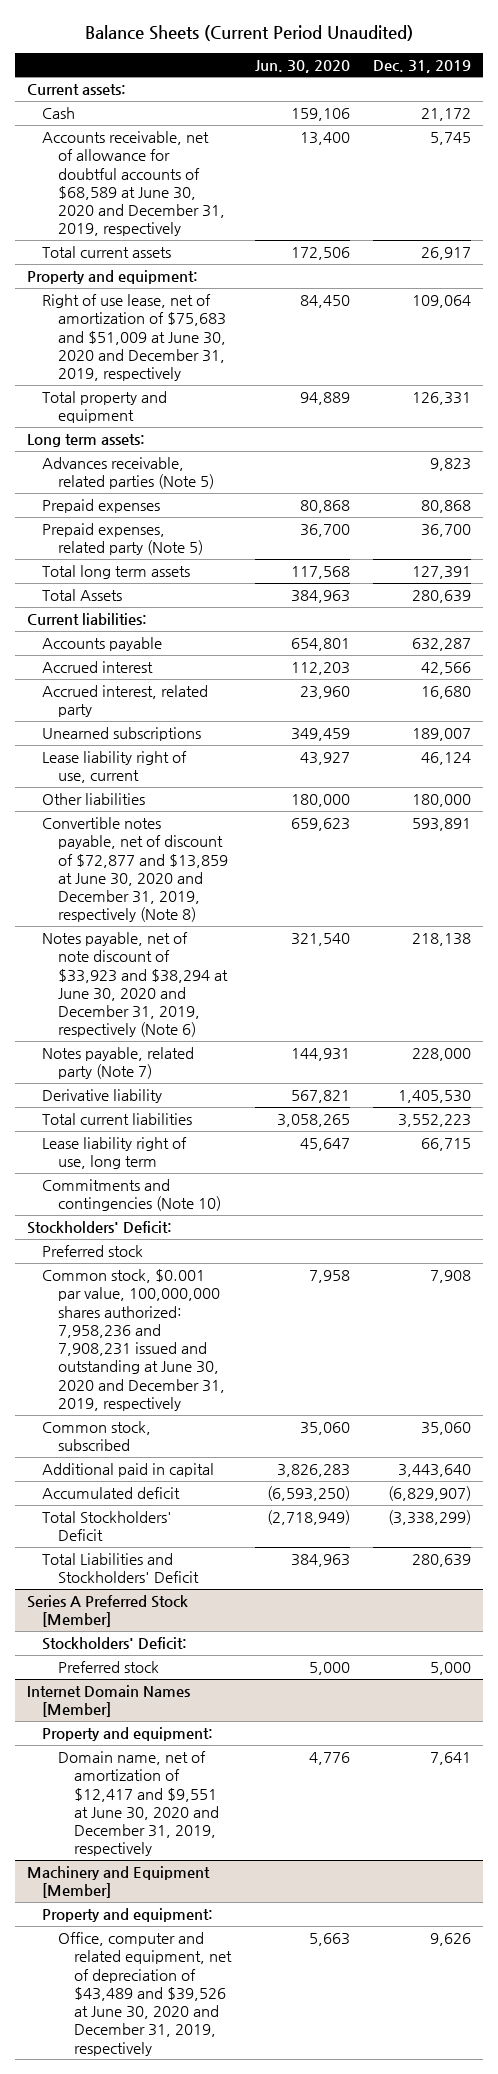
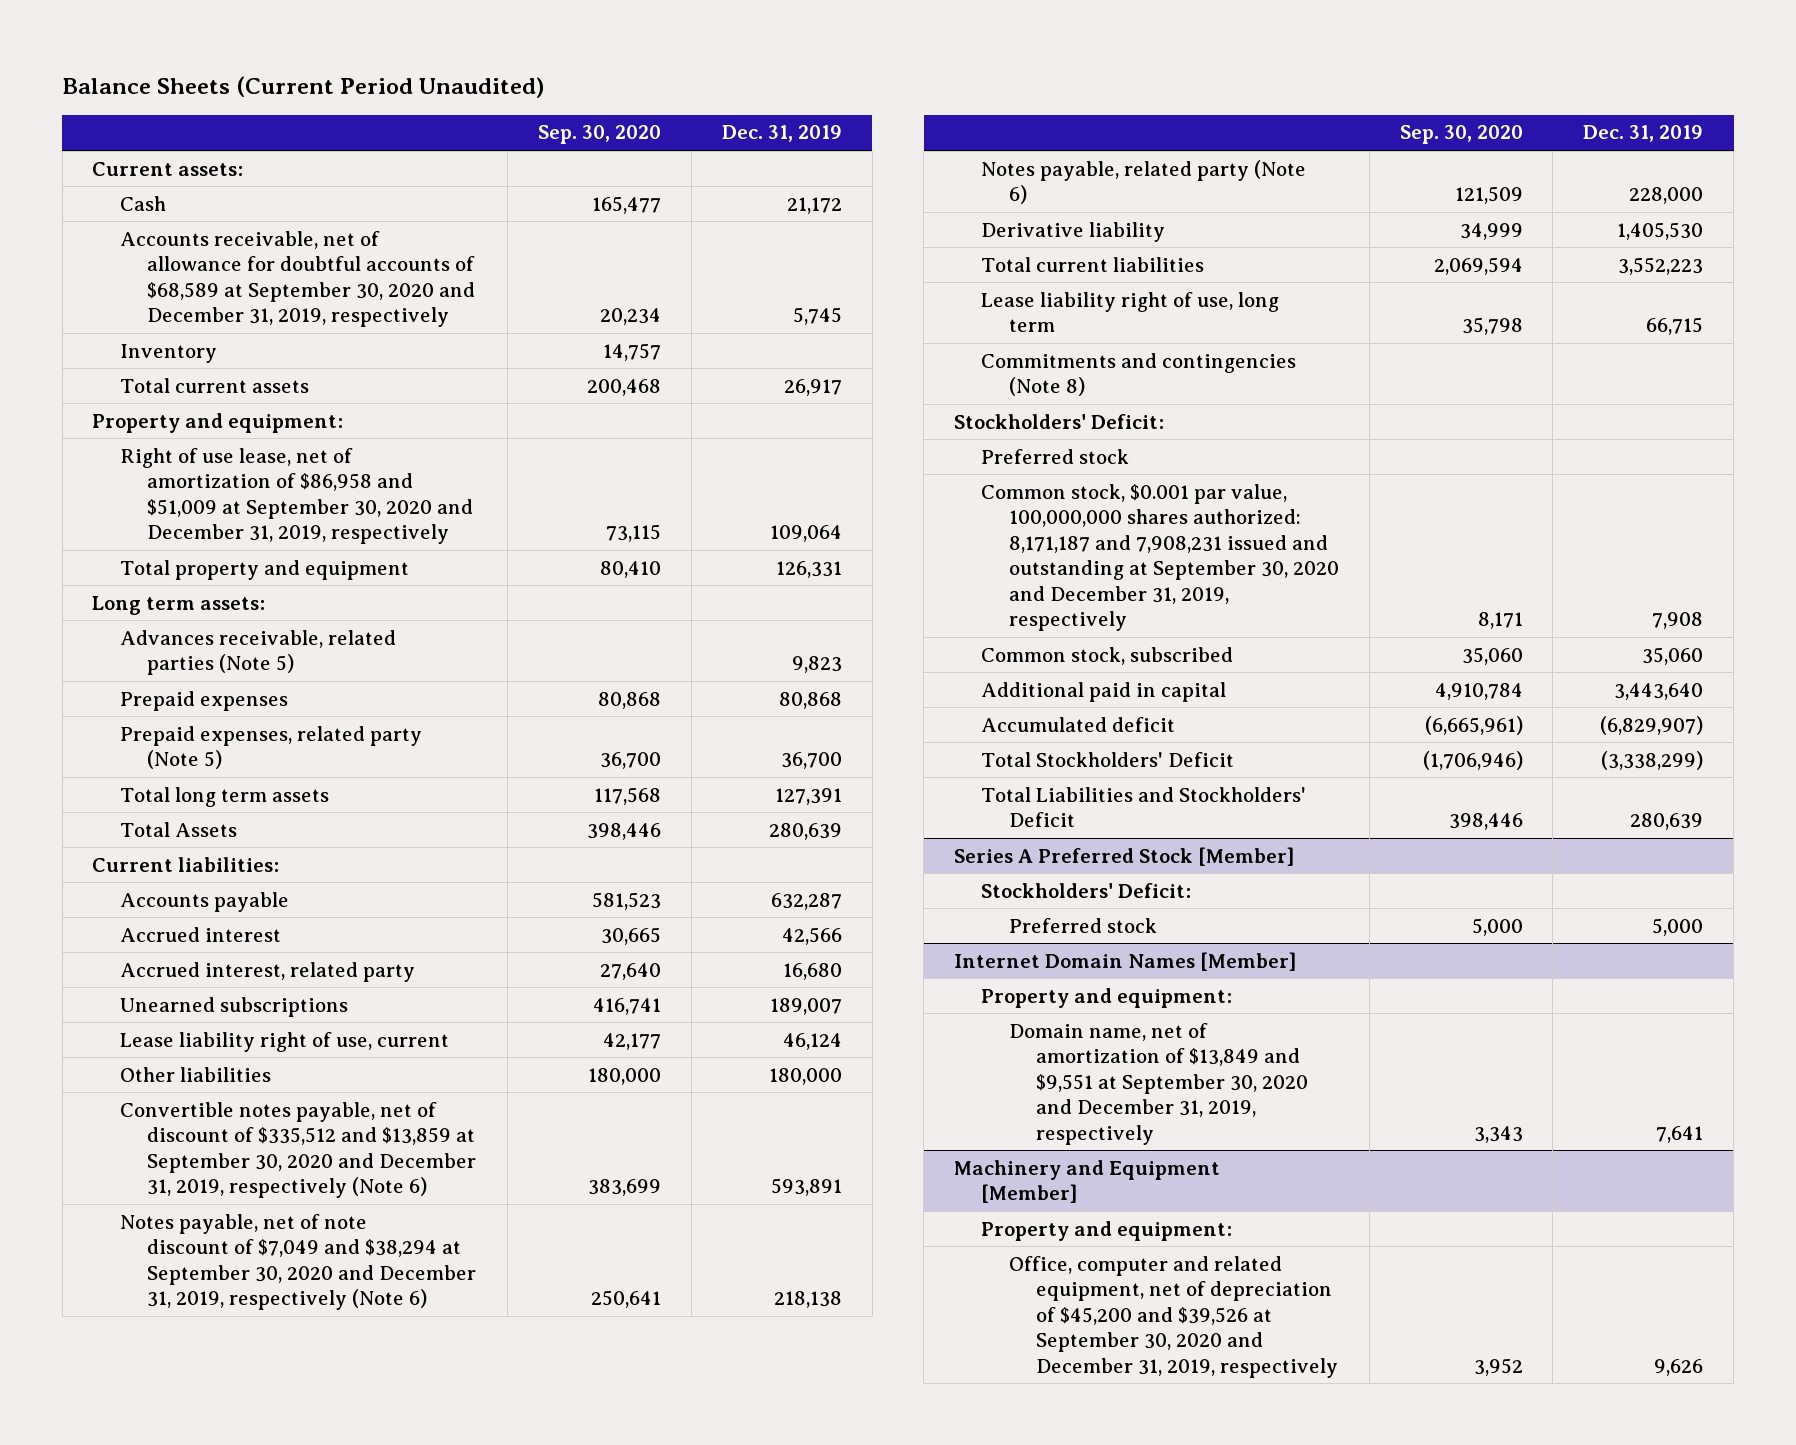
- | Jun. 30, 2020 | Dec. 31, 2019
+ | Sep. 30, 2020 | Dec. 31, 2019
- Accounts receivable, net of allowance for doubtful accounts of $68,589 at June 30, 2020 and December 31, 2019, respectively | 13,400 | 5,745
+ Accounts receivable, net of allowance for doubtful accounts of $68,589 at September 30, 2020 and December 31, 2019, respectively | 20,234 | 5,745
+ Inventory | 14,757 |
- Right of use lease, net of amortization of $75,683 and $51,009 at June 30, 2020 and December 31, 2019, respectively | 84,450 | 109,064
+ Right of use lease, net of amortization of $86,958 and $51,009 at September 30, 2020 and December 31, 2019, respectively | 73,115 | 109,064
- Convertible notes payable, net of discount of $72,877 and $13,859 at June 30, 2020 and December 31, 2019, respectively (Note 8) | 659,623 | 593,891
- Notes payable, net of note discount of $33,923 and $38,294 at June 30, 2020 and December 31, 2019, respectively (Note 6) | 321,540 | 218,138
- Notes payable, related party (Note 7) | 144,931 | 228,000
+ Convertible notes payable, net of discount of $335,512 and $13,859 at September 30, 2020 and December 31, 2019, respectively (Note 6) | 383,699 | 593,891
+ Notes payable, net of note discount of $7,049 and $38,294 at September 30, 2020 and December 31, 2019, respectively (Note 6) | 250,641 | 218,138
+ Notes payable, related party (Note 6) | 121,509 | 228,000
- Commitments and contingencies (Note 10)
+ Commitments and contingencies (Note 8)
- Common stock, $0.001 par value, 100,000,000 shares authorized: 7,958,236 and 7,908,231 issued and outstanding at June 30, 2020 and December 31, 2019, respectively | 7,958 | 7,908
+ Common stock, $0.001 par value, 100,000,000 shares authorized: 8,171,187 and 7,908,231 issued and outstanding at September 30, 2020 and December 31, 2019, respectively | 8,171 | 7,908
@ Internet Domain Names [Member]
- Domain name, net of amortization of $12,417 and $9,551 at June 30, 2020 and December 31, 2019, respectively | 4,776 | 7,641
+ Domain name, net of amortization of $13,849 and $9,551 at September 30, 2020 and December 31, 2019, respectively | 3,343 | 7,641
@ Machinery and Equipment [Member]
- Office, computer and related equipment, net of depreciation of $43,489 and $39,526 at June 30, 2020 and December 31, 2019, respectively | 5,663 | 9,626
+ Office, computer and related equipment, net of depreciation of $45,200 and $39,526 at September 30, 2020 and December 31, 2019, respectively | 3,952 | 9,626

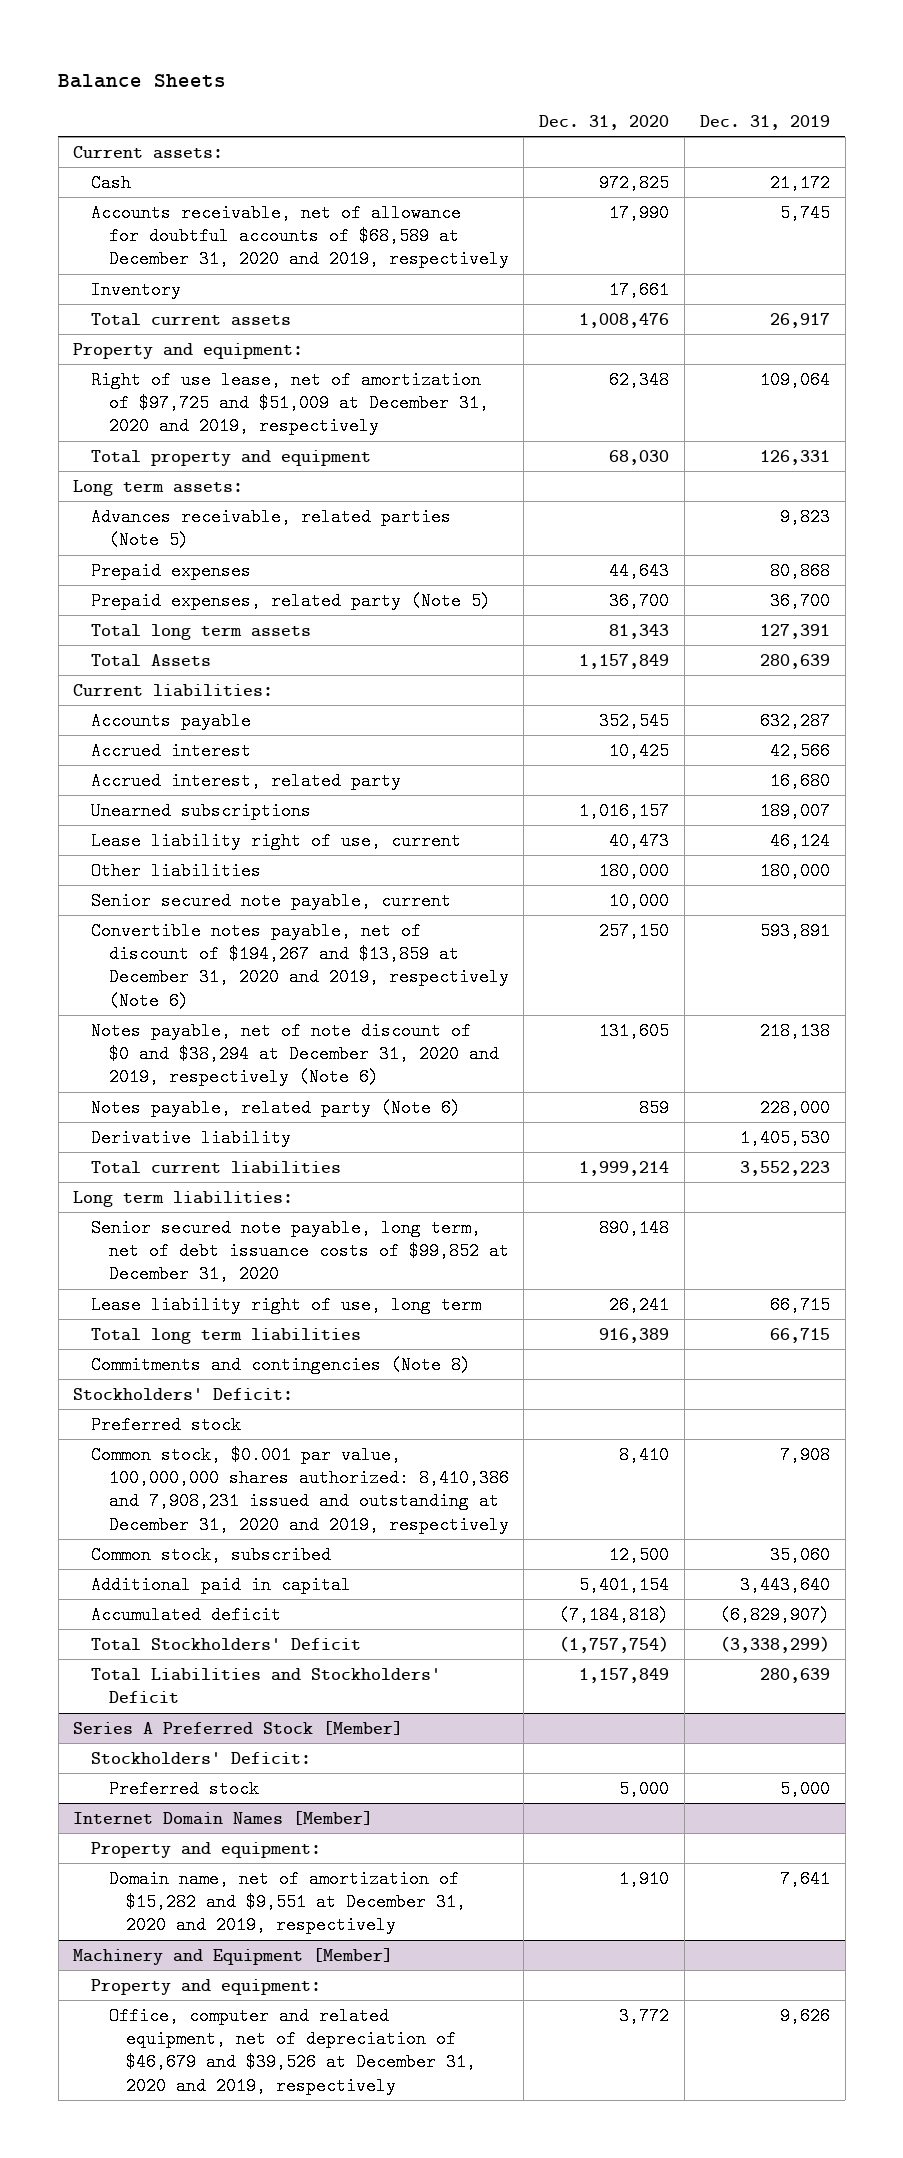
- Balance Sheets (Current Period Unaudited)
+ Balance Sheets
- | Sep. 30, 2020 | Dec. 31, 2019
+ | Dec. 31, 2020 | Dec. 31, 2019
- Accounts receivable, net of allowance for doubtful accounts of $68,589 at September 30, 2020 and December 31, 2019, respectively | 20,234 | 5,745
+ Accounts receivable, net of allowance for doubtful accounts of $68,589 at December 31, 2020 and 2019, respectively | 17,990 | 5,745
- Right of use lease, net of amortization of $86,958 and $51,009 at September 30, 2020 and December 31, 2019, respectively | 73,115 | 109,064
+ Right of use lease, net of amortization of $97,725 and $51,009 at December 31, 2020 and 2019, respectively | 62,348 | 109,064
- Convertible notes payable, net of discount of $335,512 and $13,859 at September 30, 2020 and December 31, 2019, respectively (Note 6) | 383,699 | 593,891
- Notes payable, net of note discount of $7,049 and $38,294 at September 30, 2020 and December 31, 2019, respectively (Note 6) | 250,641 | 218,138
+ Senior secured note payable, current | 10,000 |
+ Convertible notes payable, net of discount of $194,267 and $13,859 at December 31, 2020 and 2019, respectively (Note 6) | 257,150 | 593,891
+ Notes payable, net of note discount of $0 and $38,294 at December 31, 2020 and 2019, respectively (Note 6) | 131,605 | 218,138
+ Long term liabilities:
+ Senior secured note payable, long term, net of debt issuance costs of $99,852 at December 31, 2020 | 890,148 |
+ Total long term liabilities | 916,389 | 66,715
- Common stock, $0.001 par value, 100,000,000 shares authorized: 8,171,187 and 7,908,231 issued and outstanding at September 30, 2020 and December 31, 2019, respectively | 8,171 | 7,908
+ Common stock, $0.001 par value, 100,000,000 shares authorized: 8,410,386 and 7,908,231 issued and outstanding at December 31, 2020 and 2019, respectively | 8,410 | 7,908
@ Internet Domain Names [Member]
- Domain name, net of amortization of $13,849 and $9,551 at September 30, 2020 and December 31, 2019, respectively | 3,343 | 7,641
+ Domain name, net of amortization of $15,282 and $9,551 at December 31, 2020 and 2019, respectively | 1,910 | 7,641
@ Machinery and Equipment [Member]
- Office, computer and related equipment, net of depreciation of $45,200 and $39,526 at September 30, 2020 and December 31, 2019, respectively | 3,952 | 9,626
+ Office, computer and related equipment, net of depreciation of $46,679 and $39,526 at December 31, 2020 and 2019, respectively | 3,772 | 9,626

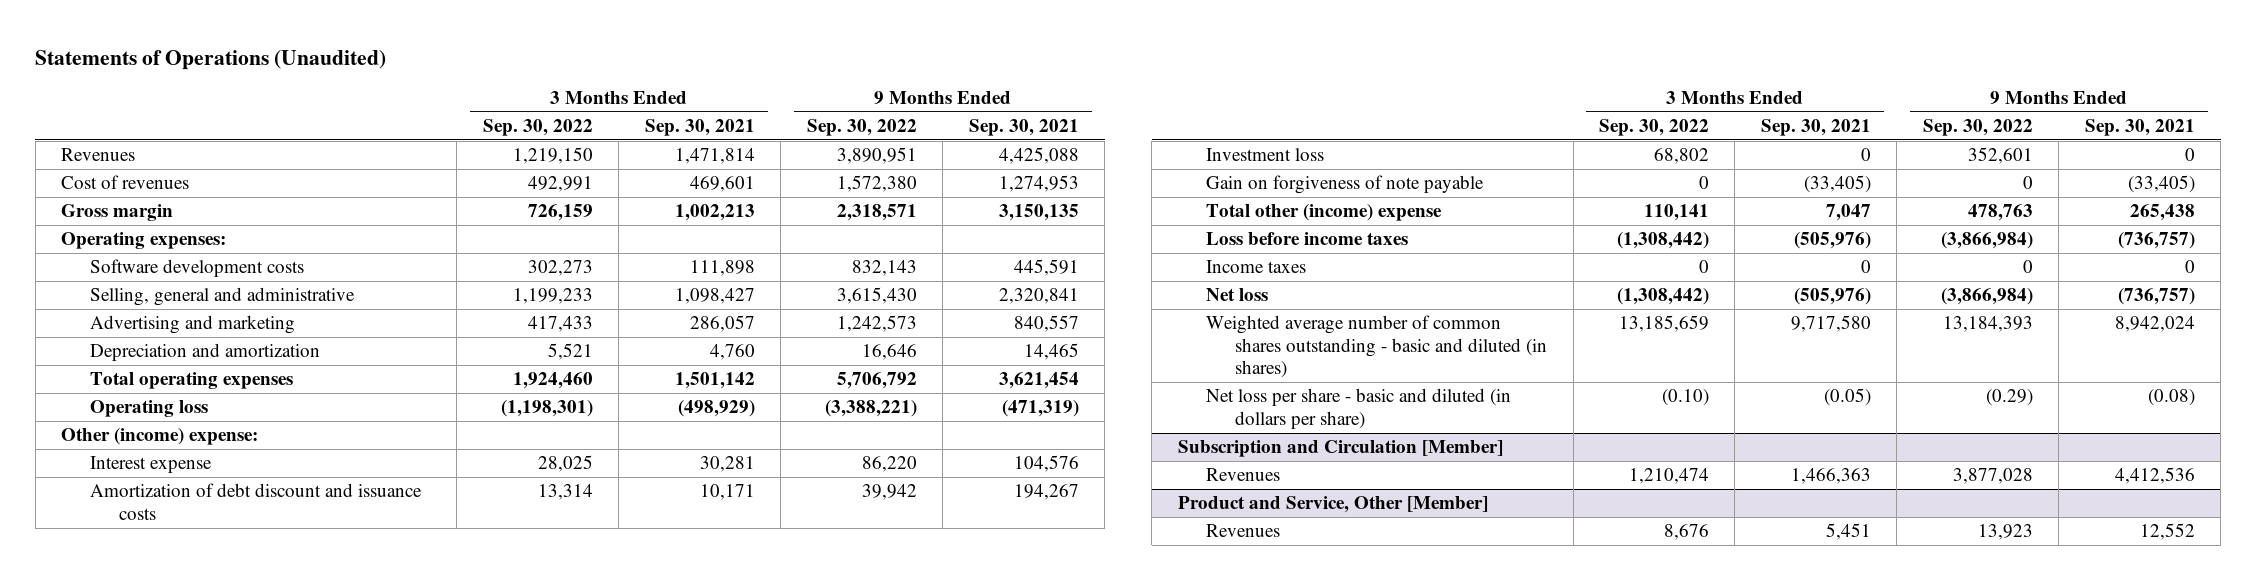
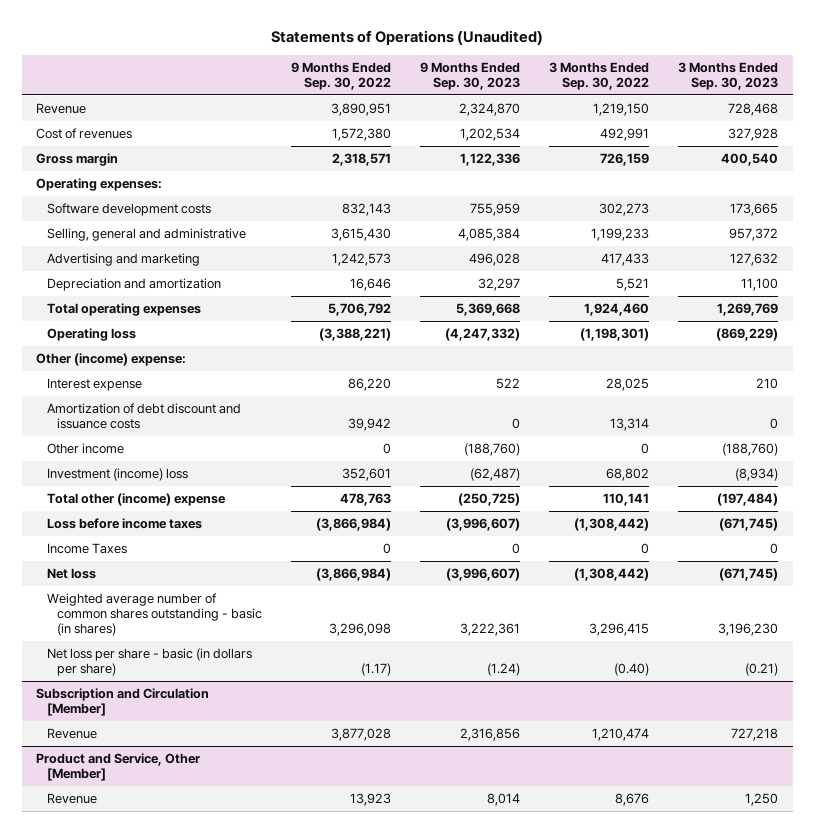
- | 3 Months Ended Sep. 30, 2022 | 3 Months Ended Sep. 30, 2021 | 9 Months Ended Sep. 30, 2022 | 9 Months Ended Sep. 30, 2021
+ | 9 Months Ended Sep. 30, 2022 | 9 Months Ended Sep. 30, 2023 | 3 Months Ended Sep. 30, 2022 | 3 Months Ended Sep. 30, 2023
- Revenues | 1,219,150 | 1,471,814 | 3,890,951 | 4,425,088
+ Revenue | 3,890,951 | 2,324,870 | 1,219,150 | 728,468
- Investment loss | 68,802 | 0 | 352,601 | 0
- Gain on forgiveness of note payable | 0 | (33,405) | 0 | (33,405)
+ Other income | 0 | (188,760) | 0 | (188,760)
+ Investment (income) loss | 352,601 | (62,487) | 68,802 | (8,934)
- Income taxes | 0 | 0 | 0 | 0
+ Income Taxes | 0 | 0 | 0 | 0
- Weighted average number of common shares outstanding - basic and diluted (in shares) | 13,185,659 | 9,717,580 | 13,184,393 | 8,942,024
- Net loss per share - basic and diluted (in dollars per share) | (0.10) | (0.05) | (0.29) | (0.08)
+ Weighted average number of common shares outstanding - basic (in shares) | 3,296,098 | 3,222,361 | 3,296,415 | 3,196,230
+ Net loss per share - basic (in dollars per share) | (1.17) | (1.24) | (0.40) | (0.21)
@ Subscription and Circulation [Member]
- Revenues | 1,210,474 | 1,466,363 | 3,877,028 | 4,412,536
+ Revenue | 3,877,028 | 2,316,856 | 1,210,474 | 727,218
@ Product and Service, Other [Member]
- Revenues | 8,676 | 5,451 | 13,923 | 12,552
+ Revenue | 13,923 | 8,014 | 8,676 | 1,250

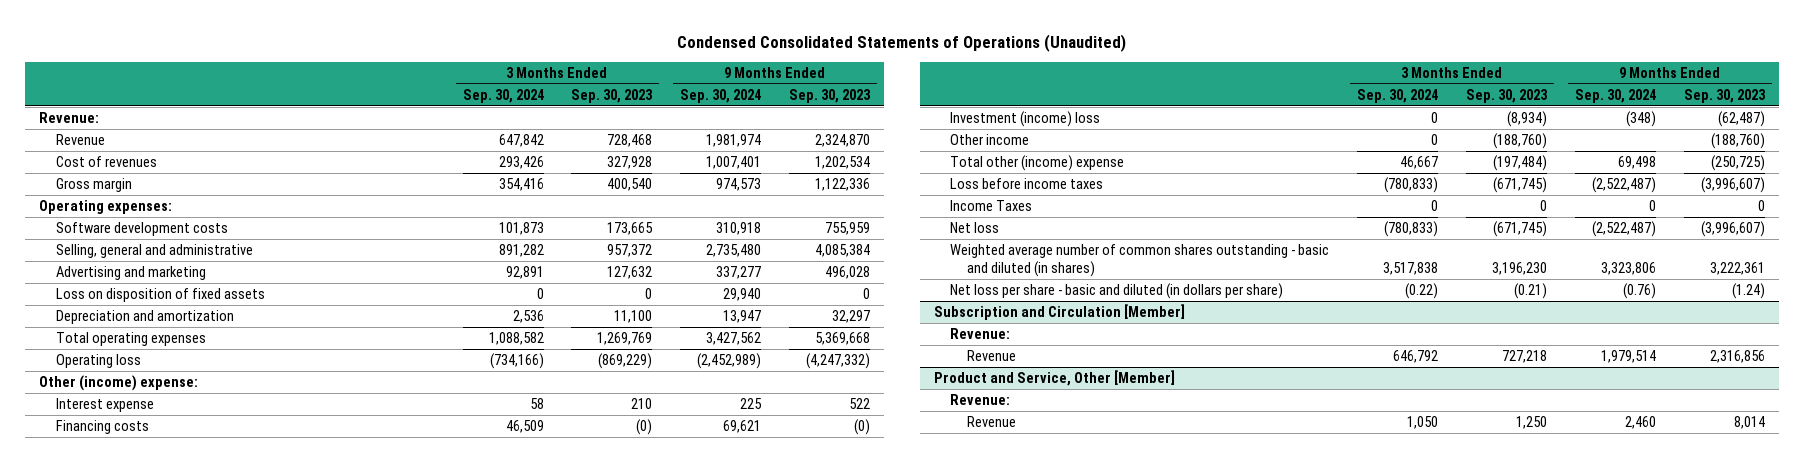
- Statements of Operations (Unaudited)
+ Condensed Consolidated Statements of Operations (Unaudited)
- | 9 Months Ended Sep. 30, 2022 | 9 Months Ended Sep. 30, 2023 | 3 Months Ended Sep. 30, 2022 | 3 Months Ended Sep. 30, 2023
+ | 3 Months Ended Sep. 30, 2024 | 3 Months Ended Sep. 30, 2023 | 9 Months Ended Sep. 30, 2024 | 9 Months Ended Sep. 30, 2023
+ Revenue:
+ Loss on disposition of fixed assets | 0 | 0 | 29,940 | 0
- Amortization of debt discount and issuance costs | 39,942 | 0 | 13,314 | 0
+ Financing costs | 46,509 | (0) | 69,621 | (0)
moved down: Other income | 0 | (188,760) | | (188,760)
- Weighted average number of common shares outstanding - basic (in shares) | 3,296,098 | 3,222,361 | 3,296,415 | 3,196,230
- Net loss per share - basic (in dollars per share) | (1.17) | (1.24) | (0.40) | (0.21)
+ Weighted average number of common shares outstanding - basic and diluted (in shares) | 3,517,838 | 3,196,230 | 3,323,806 | 3,222,361
+ Net loss per share - basic and diluted (in dollars per share) | (0.22) | (0.21) | (0.76) | (1.24)
@ Subscription and Circulation [Member]
+ Revenue:
@ Product and Service, Other [Member]
+ Revenue:

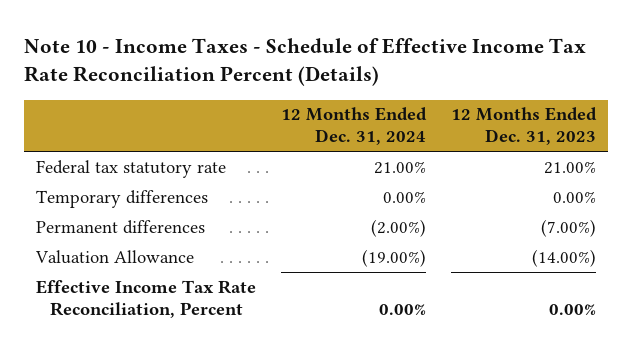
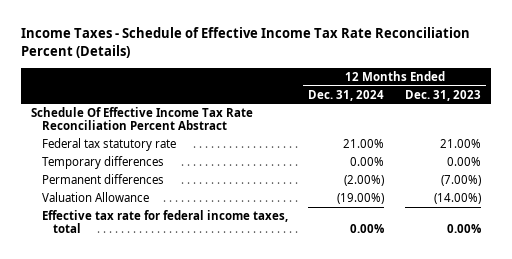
- Note 10 - Income Taxes - Schedule of Effective Income Tax Rate Reconciliation Percent (Details)
+ Income Taxes - Schedule of Effective Income Tax Rate Reconciliation Percent (Details)
+ Schedule Of Effective Income Tax Rate Reconciliation Percent Abstract
- Effective Income Tax Rate Reconciliation, Percent | 0.00% | 0.00%
+ Effective tax rate for federal income taxes, total | 0.00% | 0.00%

